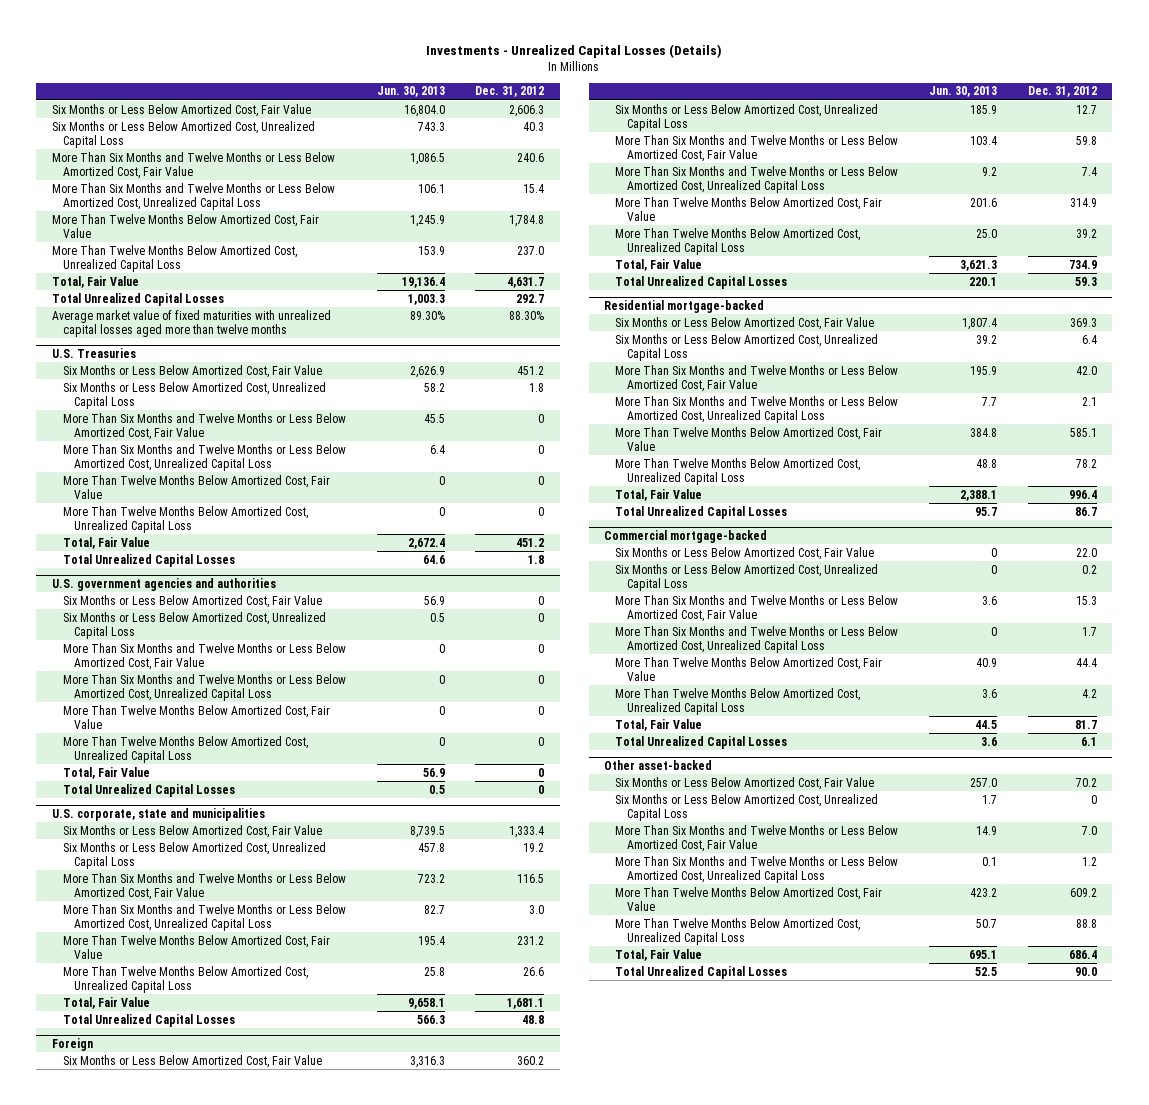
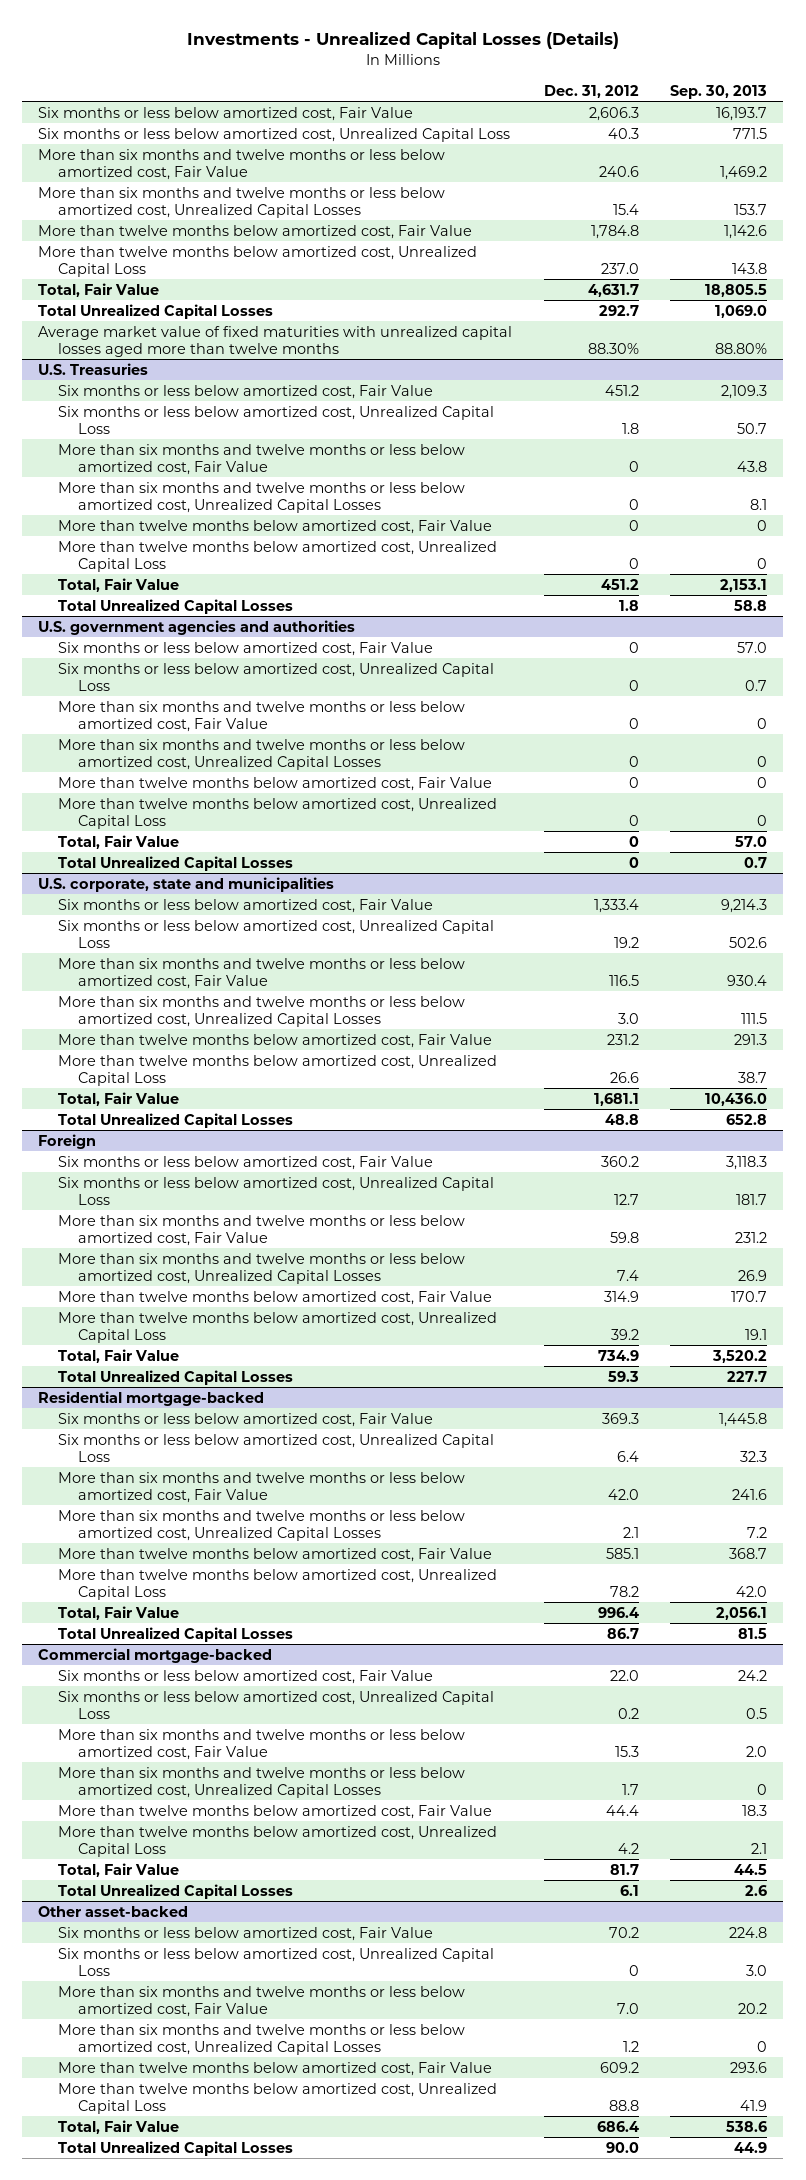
- | Jun. 30, 2013 | Dec. 31, 2012
+ | Dec. 31, 2012 | Sep. 30, 2013
- Six Months or Less Below Amortized Cost, Fair Value | 16,804.0 | 2,606.3
- Six Months or Less Below Amortized Cost, Unrealized Capital Loss | 743.3 | 40.3
- More Than Six Months and Twelve Months or Less Below Amortized Cost, Fair Value | 1,086.5 | 240.6
- More Than Six Months and Twelve Months or Less Below Amortized Cost, Unrealized Capital Loss | 106.1 | 15.4
- More Than Twelve Months Below Amortized Cost, Fair Value | 1,245.9 | 1,784.8
- More Than Twelve Months Below Amortized Cost, Unrealized Capital Loss | 153.9 | 237.0
+ Six months or less below amortized cost, Fair Value | 2,606.3 | 16,193.7
+ Six months or less below amortized cost, Unrealized Capital Loss | 40.3 | 771.5
+ More than six months and twelve months or less below amortized cost, Fair Value | 240.6 | 1,469.2
+ More than six months and twelve months or less below amortized cost, Unrealized Capital Losses | 15.4 | 153.7
+ More than twelve months below amortized cost, Fair Value | 1,784.8 | 1,142.6
+ More than twelve months below amortized cost, Unrealized Capital Loss | 237.0 | 143.8
@ U.S. Treasuries
- Six Months or Less Below Amortized Cost, Fair Value | 2,626.9 | 451.2
- Six Months or Less Below Amortized Cost, Unrealized Capital Loss | 58.2 | 1.8
- More Than Six Months and Twelve Months or Less Below Amortized Cost, Fair Value | 45.5 | 0
- More Than Six Months and Twelve Months or Less Below Amortized Cost, Unrealized Capital Loss | 6.4 | 0
- More Than Twelve Months Below Amortized Cost, Fair Value | 0 | 0
- More Than Twelve Months Below Amortized Cost, Unrealized Capital Loss | 0 | 0
+ Six months or less below amortized cost, Fair Value | 451.2 | 2,109.3
+ Six months or less below amortized cost, Unrealized Capital Loss | 1.8 | 50.7
+ More than six months and twelve months or less below amortized cost, Fair Value | 0 | 43.8
+ More than six months and twelve months or less below amortized cost, Unrealized Capital Losses | 0 | 8.1
+ More than twelve months below amortized cost, Fair Value | 0 | 0
+ More than twelve months below amortized cost, Unrealized Capital Loss | 0 | 0
@ U.S. government agencies and authorities
- Six Months or Less Below Amortized Cost, Fair Value | 56.9 | 0
- Six Months or Less Below Amortized Cost, Unrealized Capital Loss | 0.5 | 0
- More Than Six Months and Twelve Months or Less Below Amortized Cost, Fair Value | 0 | 0
- More Than Six Months and Twelve Months or Less Below Amortized Cost, Unrealized Capital Loss | 0 | 0
- More Than Twelve Months Below Amortized Cost, Fair Value | 0 | 0
- More Than Twelve Months Below Amortized Cost, Unrealized Capital Loss | 0 | 0
+ Six months or less below amortized cost, Fair Value | 0 | 57.0
+ Six months or less below amortized cost, Unrealized Capital Loss | 0 | 0.7
+ More than six months and twelve months or less below amortized cost, Fair Value | 0 | 0
+ More than six months and twelve months or less below amortized cost, Unrealized Capital Losses | 0 | 0
+ More than twelve months below amortized cost, Fair Value | 0 | 0
+ More than twelve months below amortized cost, Unrealized Capital Loss | 0 | 0
@ U.S. corporate, state and municipalities
- Six Months or Less Below Amortized Cost, Fair Value | 8,739.5 | 1,333.4
- Six Months or Less Below Amortized Cost, Unrealized Capital Loss | 457.8 | 19.2
- More Than Six Months and Twelve Months or Less Below Amortized Cost, Fair Value | 723.2 | 116.5
- More Than Six Months and Twelve Months or Less Below Amortized Cost, Unrealized Capital Loss | 82.7 | 3.0
- More Than Twelve Months Below Amortized Cost, Fair Value | 195.4 | 231.2
- More Than Twelve Months Below Amortized Cost, Unrealized Capital Loss | 25.8 | 26.6
+ Six months or less below amortized cost, Fair Value | 1,333.4 | 9,214.3
+ Six months or less below amortized cost, Unrealized Capital Loss | 19.2 | 502.6
+ More than six months and twelve months or less below amortized cost, Fair Value | 116.5 | 930.4
+ More than six months and twelve months or less below amortized cost, Unrealized Capital Losses | 3.0 | 111.5
+ More than twelve months below amortized cost, Fair Value | 231.2 | 291.3
+ More than twelve months below amortized cost, Unrealized Capital Loss | 26.6 | 38.7
@ Foreign
- Six Months or Less Below Amortized Cost, Fair Value | 3,316.3 | 360.2
- Six Months or Less Below Amortized Cost, Unrealized Capital Loss | 185.9 | 12.7
- More Than Six Months and Twelve Months or Less Below Amortized Cost, Fair Value | 103.4 | 59.8
- More Than Six Months and Twelve Months or Less Below Amortized Cost, Unrealized Capital Loss | 9.2 | 7.4
- More Than Twelve Months Below Amortized Cost, Fair Value | 201.6 | 314.9
- More Than Twelve Months Below Amortized Cost, Unrealized Capital Loss | 25.0 | 39.2
+ Six months or less below amortized cost, Fair Value | 360.2 | 3,118.3
+ Six months or less below amortized cost, Unrealized Capital Loss | 12.7 | 181.7
+ More than six months and twelve months or less below amortized cost, Fair Value | 59.8 | 231.2
+ More than six months and twelve months or less below amortized cost, Unrealized Capital Losses | 7.4 | 26.9
+ More than twelve months below amortized cost, Fair Value | 314.9 | 170.7
+ More than twelve months below amortized cost, Unrealized Capital Loss | 39.2 | 19.1
@ Residential mortgage-backed
- Six Months or Less Below Amortized Cost, Fair Value | 1,807.4 | 369.3
- Six Months or Less Below Amortized Cost, Unrealized Capital Loss | 39.2 | 6.4
- More Than Six Months and Twelve Months or Less Below Amortized Cost, Fair Value | 195.9 | 42.0
- More Than Six Months and Twelve Months or Less Below Amortized Cost, Unrealized Capital Loss | 7.7 | 2.1
- More Than Twelve Months Below Amortized Cost, Fair Value | 384.8 | 585.1
- More Than Twelve Months Below Amortized Cost, Unrealized Capital Loss | 48.8 | 78.2
+ Six months or less below amortized cost, Fair Value | 369.3 | 1,445.8
+ Six months or less below amortized cost, Unrealized Capital Loss | 6.4 | 32.3
+ More than six months and twelve months or less below amortized cost, Fair Value | 42.0 | 241.6
+ More than six months and twelve months or less below amortized cost, Unrealized Capital Losses | 2.1 | 7.2
+ More than twelve months below amortized cost, Fair Value | 585.1 | 368.7
+ More than twelve months below amortized cost, Unrealized Capital Loss | 78.2 | 42.0
@ Commercial mortgage-backed
- Six Months or Less Below Amortized Cost, Fair Value | 0 | 22.0
- Six Months or Less Below Amortized Cost, Unrealized Capital Loss | 0 | 0.2
- More Than Six Months and Twelve Months or Less Below Amortized Cost, Fair Value | 3.6 | 15.3
- More Than Six Months and Twelve Months or Less Below Amortized Cost, Unrealized Capital Loss | 0 | 1.7
- More Than Twelve Months Below Amortized Cost, Fair Value | 40.9 | 44.4
- More Than Twelve Months Below Amortized Cost, Unrealized Capital Loss | 3.6 | 4.2
+ Six months or less below amortized cost, Fair Value | 22.0 | 24.2
+ Six months or less below amortized cost, Unrealized Capital Loss | 0.2 | 0.5
+ More than six months and twelve months or less below amortized cost, Fair Value | 15.3 | 2.0
+ More than six months and twelve months or less below amortized cost, Unrealized Capital Losses | 1.7 | 0
+ More than twelve months below amortized cost, Fair Value | 44.4 | 18.3
+ More than twelve months below amortized cost, Unrealized Capital Loss | 4.2 | 2.1
@ Other asset-backed
- Six Months or Less Below Amortized Cost, Fair Value | 257.0 | 70.2
- Six Months or Less Below Amortized Cost, Unrealized Capital Loss | 1.7 | 0
- More Than Six Months and Twelve Months or Less Below Amortized Cost, Fair Value | 14.9 | 7.0
- More Than Six Months and Twelve Months or Less Below Amortized Cost, Unrealized Capital Loss | 0.1 | 1.2
- More Than Twelve Months Below Amortized Cost, Fair Value | 423.2 | 609.2
- More Than Twelve Months Below Amortized Cost, Unrealized Capital Loss | 50.7 | 88.8
+ Six months or less below amortized cost, Fair Value | 70.2 | 224.8
+ Six months or less below amortized cost, Unrealized Capital Loss | 0 | 3.0
+ More than six months and twelve months or less below amortized cost, Fair Value | 7.0 | 20.2
+ More than six months and twelve months or less below amortized cost, Unrealized Capital Losses | 1.2 | 0
+ More than twelve months below amortized cost, Fair Value | 609.2 | 293.6
+ More than twelve months below amortized cost, Unrealized Capital Loss | 88.8 | 41.9

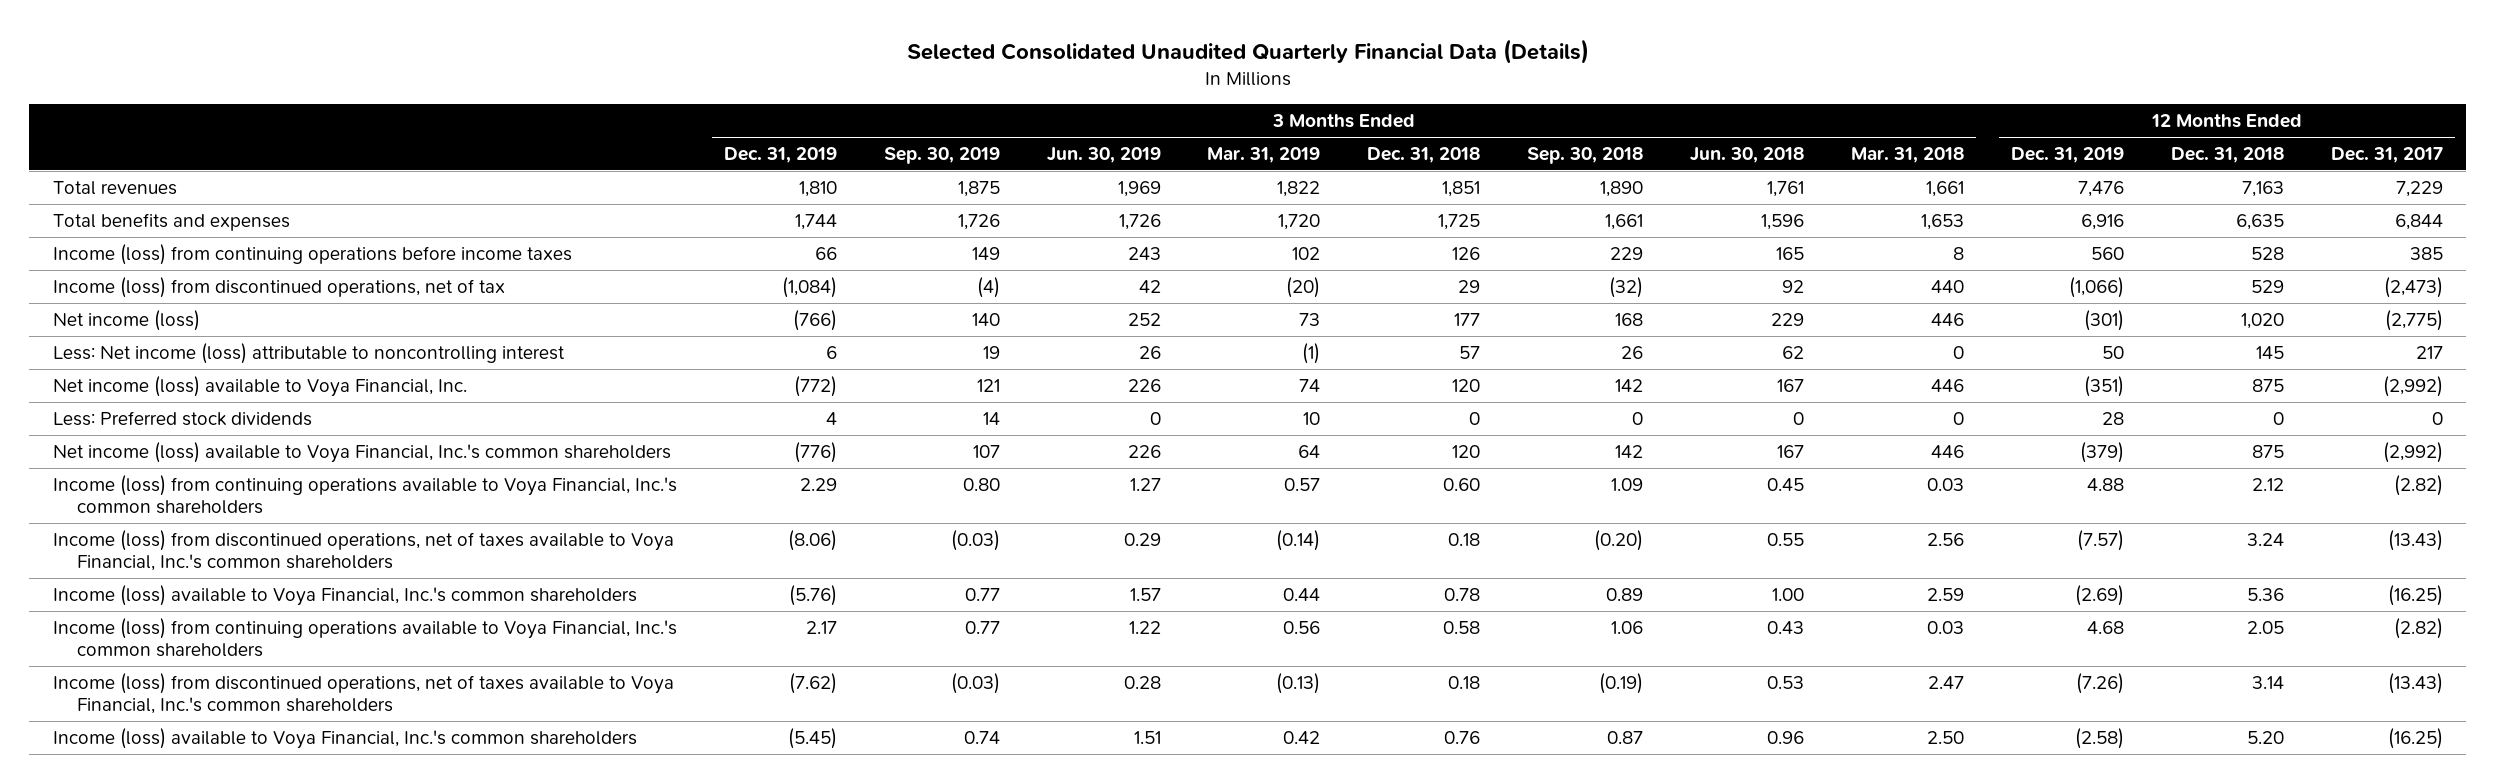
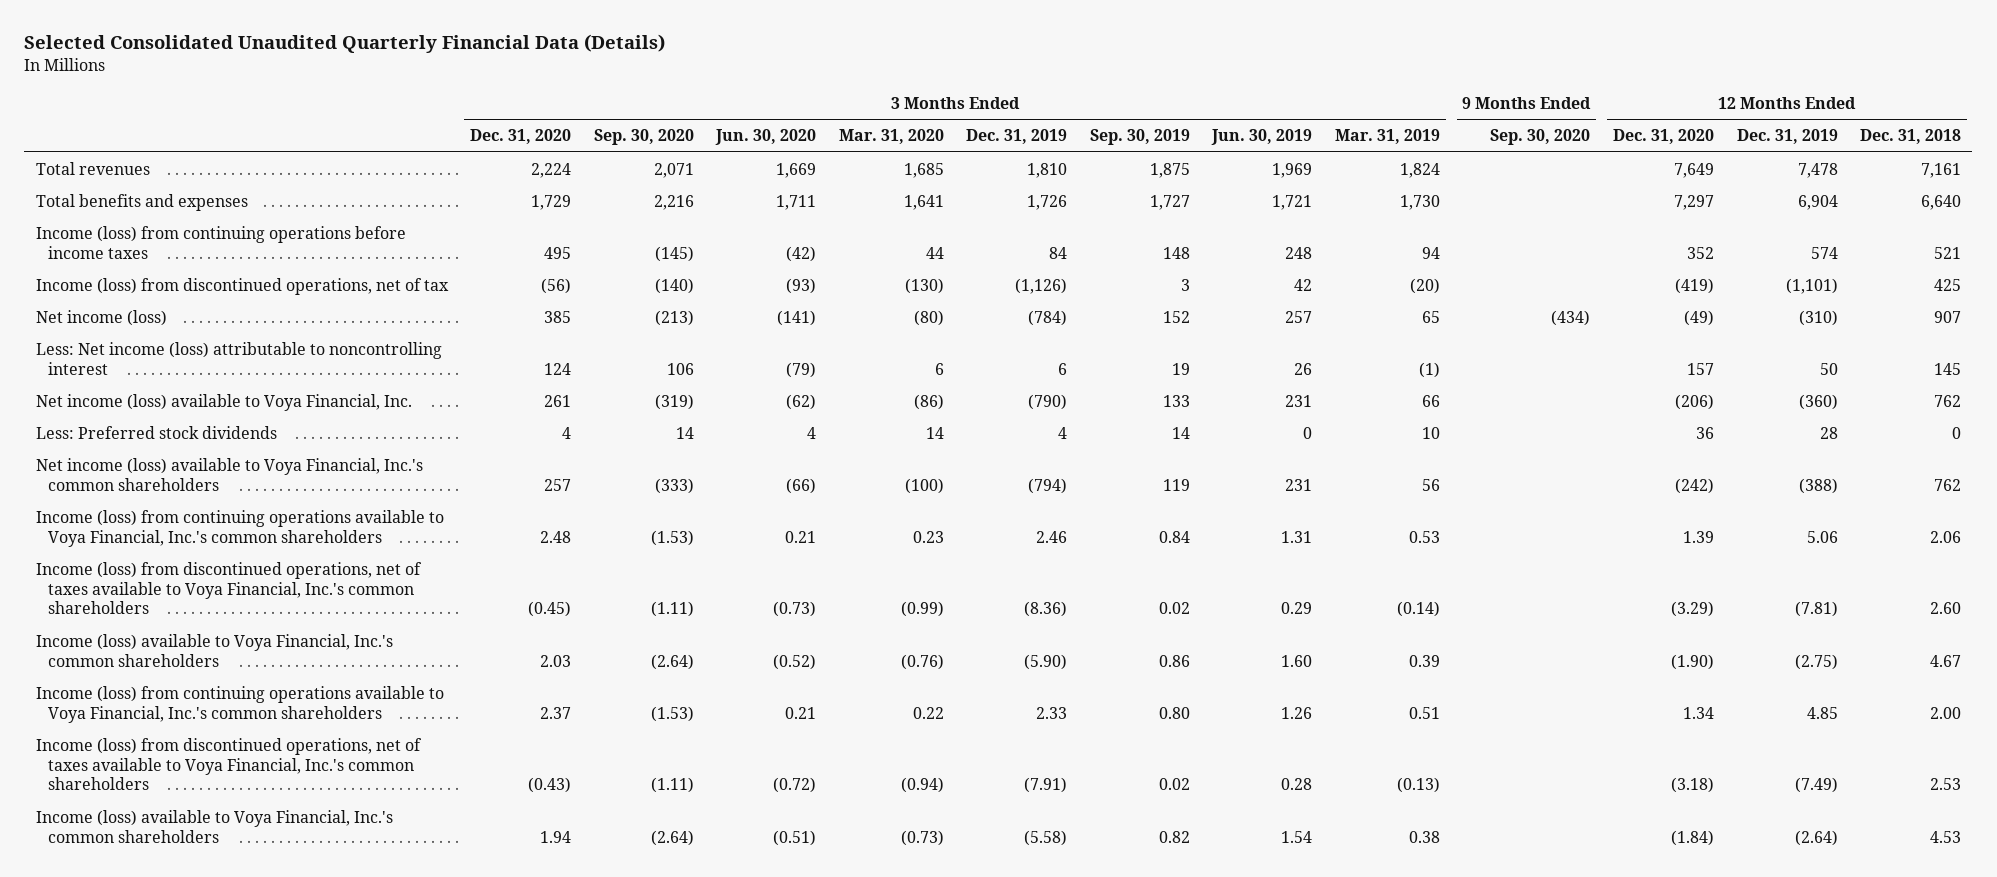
- | 3 Months Ended Dec. 31, 2019 | 3 Months Ended Sep. 30, 2019 | 3 Months Ended Jun. 30, 2019 | 3 Months Ended Mar. 31, 2019 | 3 Months Ended Dec. 31, 2018 | 3 Months Ended Sep. 30, 2018 | 3 Months Ended Jun. 30, 2018 | 3 Months Ended Mar. 31, 2018 | 12 Months Ended Dec. 31, 2019 | 12 Months Ended Dec. 31, 2018 | 12 Months Ended Dec. 31, 2017
+ | 3 Months Ended Dec. 31, 2020 | 3 Months Ended Sep. 30, 2020 | 3 Months Ended Jun. 30, 2020 | 3 Months Ended Mar. 31, 2020 | 3 Months Ended Dec. 31, 2019 | 3 Months Ended Sep. 30, 2019 | 3 Months Ended Jun. 30, 2019 | 3 Months Ended Mar. 31, 2019 | 9 Months Ended Sep. 30, 2020 | 12 Months Ended Dec. 31, 2020 | 12 Months Ended Dec. 31, 2019 | 12 Months Ended Dec. 31, 2018
- Total revenues | 1,810 | 1,875 | 1,969 | 1,822 | 1,851 | 1,890 | 1,761 | 1,661 | 7,476 | 7,163 | 7,229
- Total benefits and expenses | 1,744 | 1,726 | 1,726 | 1,720 | 1,725 | 1,661 | 1,596 | 1,653 | 6,916 | 6,635 | 6,844
- Income (loss) from continuing operations before income taxes | 66 | 149 | 243 | 102 | 126 | 229 | 165 | 8 | 560 | 528 | 385
- Income (loss) from discontinued operations, net of tax | (1,084) | (4) | 42 | (20) | 29 | (32) | 92 | 440 | (1,066) | 529 | (2,473)
- Net income (loss) | (766) | 140 | 252 | 73 | 177 | 168 | 229 | 446 | (301) | 1,020 | (2,775)
+ Total revenues | 2,224 | 2,071 | 1,669 | 1,685 | 1,810 | 1,875 | 1,969 | 1,824 | | 7,649 | 7,478 | 7,161
+ Total benefits and expenses | 1,729 | 2,216 | 1,711 | 1,641 | 1,726 | 1,727 | 1,721 | 1,730 | | 7,297 | 6,904 | 6,640
+ Income (loss) from continuing operations before income taxes | 495 | (145) | (42) | 44 | 84 | 148 | 248 | 94 | | 352 | 574 | 521
+ Income (loss) from discontinued operations, net of tax | (56) | (140) | (93) | (130) | (1,126) | 3 | 42 | (20) | | (419) | (1,101) | 425
+ Net income (loss) | 385 | (213) | (141) | (80) | (784) | 152 | 257 | 65 | (434) | (49) | (310) | 907
- Net income (loss) available to Voya Financial, Inc. | (772) | 121 | 226 | 74 | 120 | 142 | 167 | 446 | (351) | 875 | (2,992)
+ Net income (loss) available to Voya Financial, Inc. | 261 | (319) | (62) | (86) | (790) | 133 | 231 | 66 | | (206) | (360) | 762
- Net income (loss) available to Voya Financial, Inc.'s common shareholders | (776) | 107 | 226 | 64 | 120 | 142 | 167 | 446 | (379) | 875 | (2,992)
- Income (loss) from continuing operations available to Voya Financial, Inc.'s common shareholders | 2.29 | 0.80 | 1.27 | 0.57 | 0.60 | 1.09 | 0.45 | 0.03 | 4.88 | 2.12 | (2.82)
- Income (loss) from discontinued operations, net of taxes available to Voya Financial, Inc.'s common shareholders | (8.06) | (0.03) | 0.29 | (0.14) | 0.18 | (0.20) | 0.55 | 2.56 | (7.57) | 3.24 | (13.43)
- Income (loss) available to Voya Financial, Inc.'s common shareholders | (5.76) | 0.77 | 1.57 | 0.44 | 0.78 | 0.89 | 1.00 | 2.59 | (2.69) | 5.36 | (16.25)
- Income (loss) from continuing operations available to Voya Financial, Inc.'s common shareholders | 2.17 | 0.77 | 1.22 | 0.56 | 0.58 | 1.06 | 0.43 | 0.03 | 4.68 | 2.05 | (2.82)
- Income (loss) from discontinued operations, net of taxes available to Voya Financial, Inc.'s common shareholders | (7.62) | (0.03) | 0.28 | (0.13) | 0.18 | (0.19) | 0.53 | 2.47 | (7.26) | 3.14 | (13.43)
- Income (loss) available to Voya Financial, Inc.'s common shareholders | (5.45) | 0.74 | 1.51 | 0.42 | 0.76 | 0.87 | 0.96 | 2.50 | (2.58) | 5.20 | (16.25)
+ Net income (loss) available to Voya Financial, Inc.'s common shareholders | 257 | (333) | (66) | (100) | (794) | 119 | 231 | 56 | | (242) | (388) | 762
+ Income (loss) from continuing operations available to Voya Financial, Inc.'s common shareholders | 2.48 | (1.53) | 0.21 | 0.23 | 2.46 | 0.84 | 1.31 | 0.53 | | 1.39 | 5.06 | 2.06
+ Income (loss) from discontinued operations, net of taxes available to Voya Financial, Inc.'s common shareholders | (0.45) | (1.11) | (0.73) | (0.99) | (8.36) | 0.02 | 0.29 | (0.14) | | (3.29) | (7.81) | 2.60
+ Income (loss) available to Voya Financial, Inc.'s common shareholders | 2.03 | (2.64) | (0.52) | (0.76) | (5.90) | 0.86 | 1.60 | 0.39 | | (1.90) | (2.75) | 4.67
+ Income (loss) from continuing operations available to Voya Financial, Inc.'s common shareholders | 2.37 | (1.53) | 0.21 | 0.22 | 2.33 | 0.80 | 1.26 | 0.51 | | 1.34 | 4.85 | 2.00
+ Income (loss) from discontinued operations, net of taxes available to Voya Financial, Inc.'s common shareholders | (0.43) | (1.11) | (0.72) | (0.94) | (7.91) | 0.02 | 0.28 | (0.13) | | (3.18) | (7.49) | 2.53
+ Income (loss) available to Voya Financial, Inc.'s common shareholders | 1.94 | (2.64) | (0.51) | (0.73) | (5.58) | 0.82 | 1.54 | 0.38 | | (1.84) | (2.64) | 4.53

